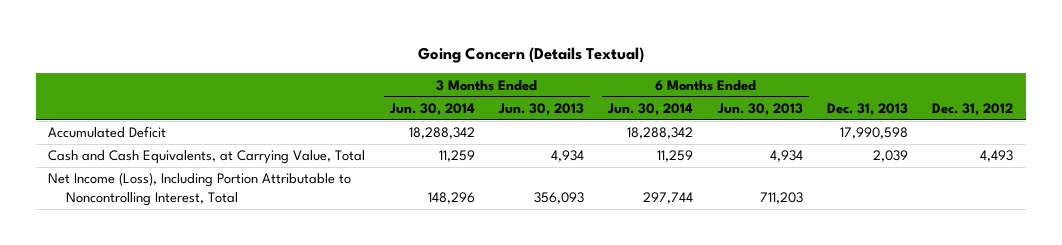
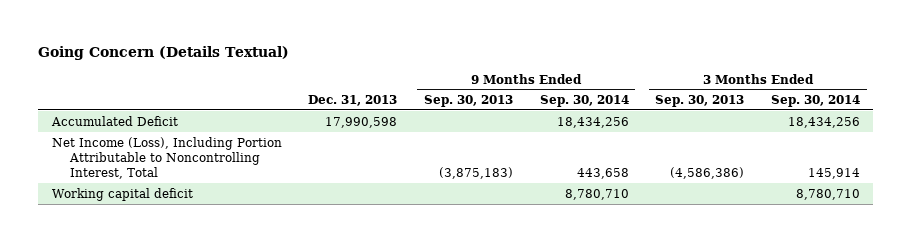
- | 3 Months Ended Jun. 30, 2014 | 3 Months Ended Jun. 30, 2013 | 6 Months Ended Jun. 30, 2014 | 6 Months Ended Jun. 30, 2013 | Dec. 31, 2013 | Dec. 31, 2012
+ | Dec. 31, 2013 | 9 Months Ended Sep. 30, 2013 | 9 Months Ended Sep. 30, 2014 | 3 Months Ended Sep. 30, 2013 | 3 Months Ended Sep. 30, 2014
- Cash and Cash Equivalents, at Carrying Value, Total | 11,259 | 4,934 | 11,259 | 4,934 | 2,039 | 4,493
+ Working capital deficit | | | 8,780,710 | | 8,780,710

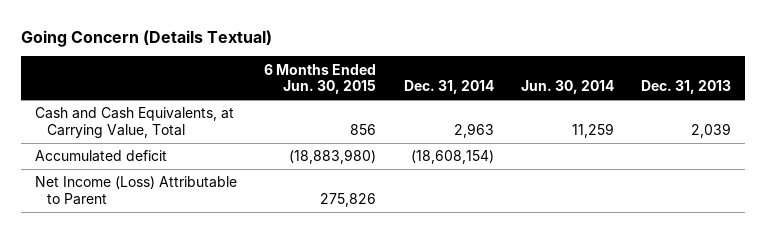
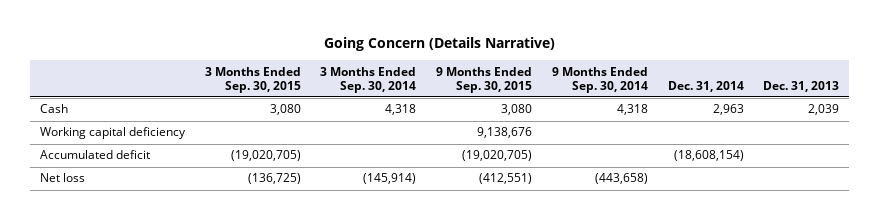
- Going Concern (Details Textual)
+ Going Concern (Details Narrative)
- | 6 Months Ended Jun. 30, 2015 | Dec. 31, 2014 | Jun. 30, 2014 | Dec. 31, 2013
+ | 3 Months Ended Sep. 30, 2015 | 3 Months Ended Sep. 30, 2014 | 9 Months Ended Sep. 30, 2015 | 9 Months Ended Sep. 30, 2014 | Dec. 31, 2014 | Dec. 31, 2013
- Cash and Cash Equivalents, at Carrying Value, Total | 856 | 2,963 | 11,259 | 2,039
+ Cash | 3,080 | 4,318 | 3,080 | 4,318 | 2,963 | 2,039
+ Working capital deficiency | | | 9,138,676 | | |
- Net Income (Loss) Attributable to Parent | 275,826 | | |
+ Net loss | (136,725) | (145,914) | (412,551) | (443,658) | |

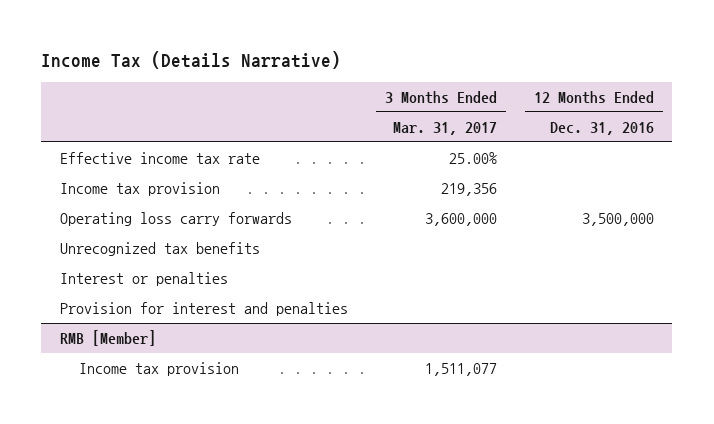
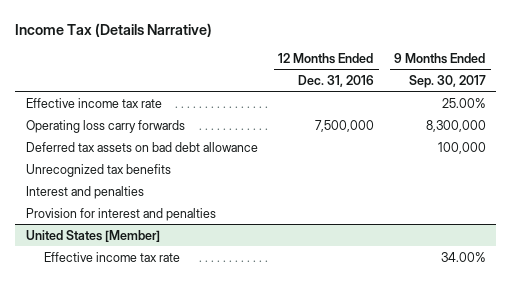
- | 3 Months Ended Mar. 31, 2017 | 12 Months Ended Dec. 31, 2016
+ | 12 Months Ended Dec. 31, 2016 | 9 Months Ended Sep. 30, 2017
- Income tax provision | 219,356 |
- Operating loss carry forwards | 3,600,000 | 3,500,000
+ Operating loss carry forwards | 7,500,000 | 8,300,000
+ Deferred tax assets on bad debt allowance | | 100,000
- Interest or penalties
+ Interest and penalties
- RMB [Member]
- Income tax provision | 1,511,077 |
+ United States [Member]
+ Effective income tax rate | | 34.00%

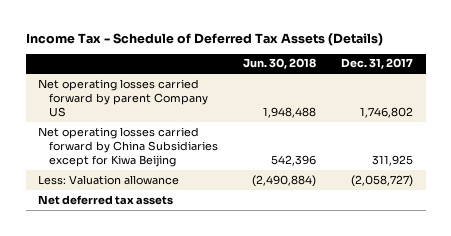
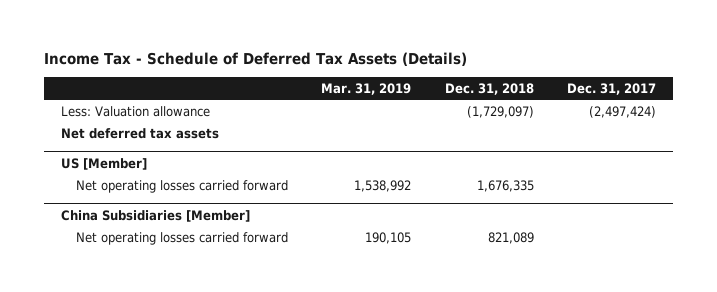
- | Jun. 30, 2018 | Dec. 31, 2017
+ | Mar. 31, 2019 | Dec. 31, 2018 | Dec. 31, 2017
- Net operating losses carried forward by parent Company US | 1,948,488 | 1,746,802
- Net operating losses carried forward by China Subsidiaries except for Kiwa Beijing | 542,396 | 311,925
- Less: Valuation allowance | (2,490,884) | (2,058,727)
+ Less: Valuation allowance | | (1,729,097) | (2,497,424)
+ US [Member]
+ Net operating losses carried forward | 1,538,992 | 1,676,335 |
+ China Subsidiaries [Member]
+ Net operating losses carried forward | 190,105 | 821,089 |

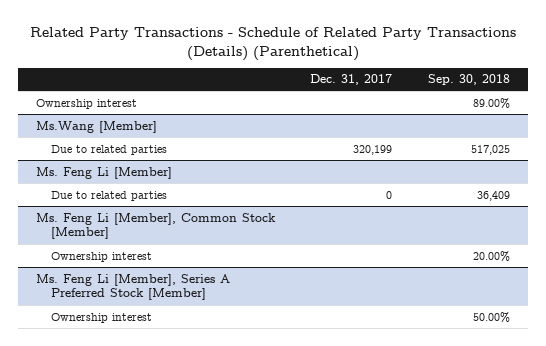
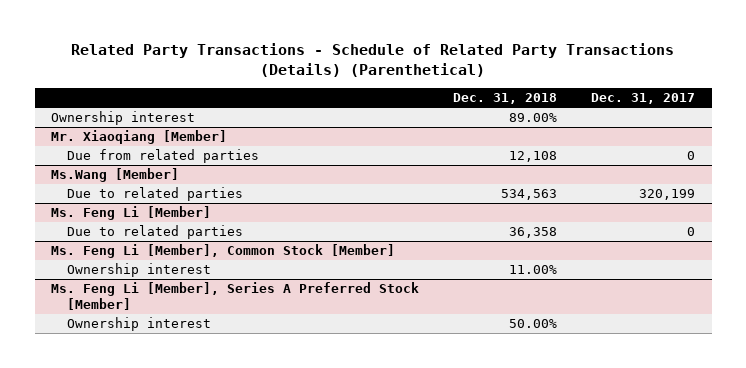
- | Dec. 31, 2017 | Sep. 30, 2018
+ | Dec. 31, 2018 | Dec. 31, 2017
+ Mr. Xiaoqiang [Member]
+ Due from related parties | 12,108 | 0

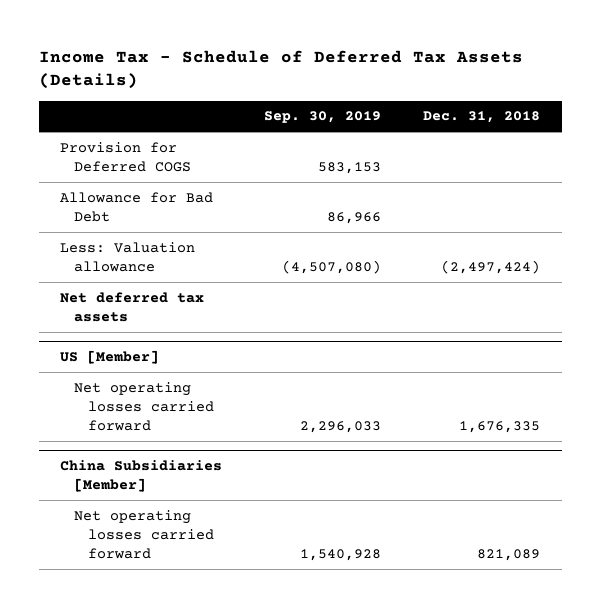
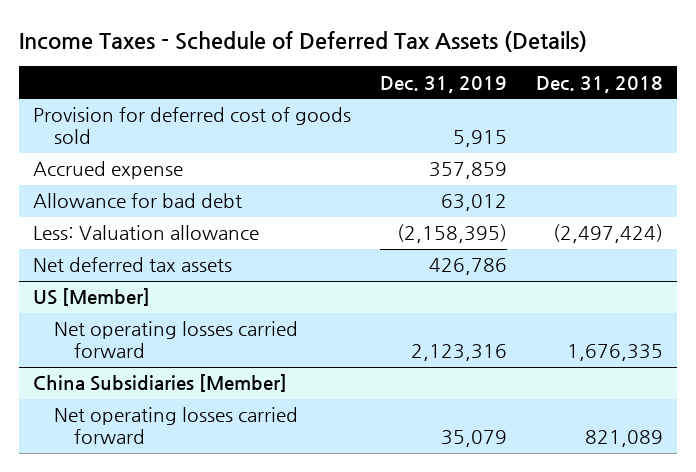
- Income Tax - Schedule of Deferred Tax Assets (Details)
+ Income Taxes - Schedule of Deferred Tax Assets (Details)
- | Sep. 30, 2019 | Dec. 31, 2018
+ | Dec. 31, 2019 | Dec. 31, 2018
- Provision for Deferred COGS | 583,153 |
- Allowance for Bad Debt | 86,966 |
+ Provision for deferred cost of goods sold | 5,915 |
+ Accrued expense | 357,859 |
+ Allowance for bad debt | 63,012 |

